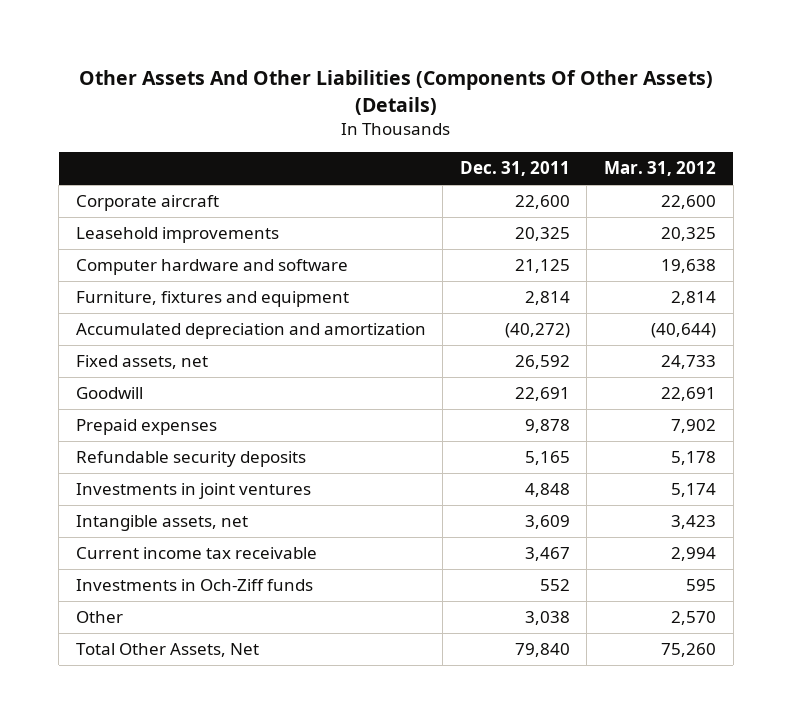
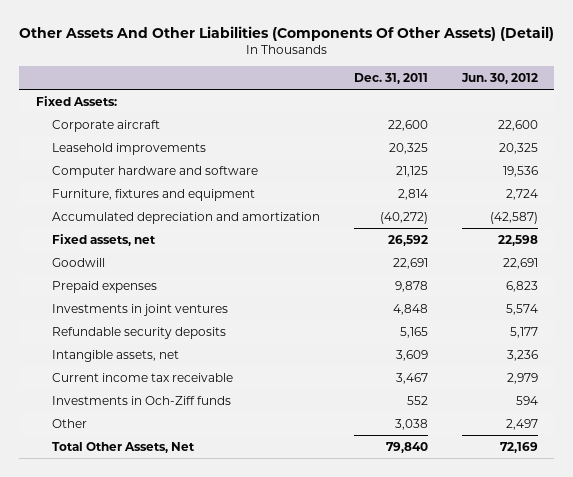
- Other Assets And Other Liabilities (Components Of Other Assets) (Details)
+ Other Assets And Other Liabilities (Components Of Other Assets) (Detail)
- | Dec. 31, 2011 | Mar. 31, 2012
+ | Dec. 31, 2011 | Jun. 30, 2012
+ Fixed Assets:
moved down: Refundable security deposits | 5,165 | 5,177

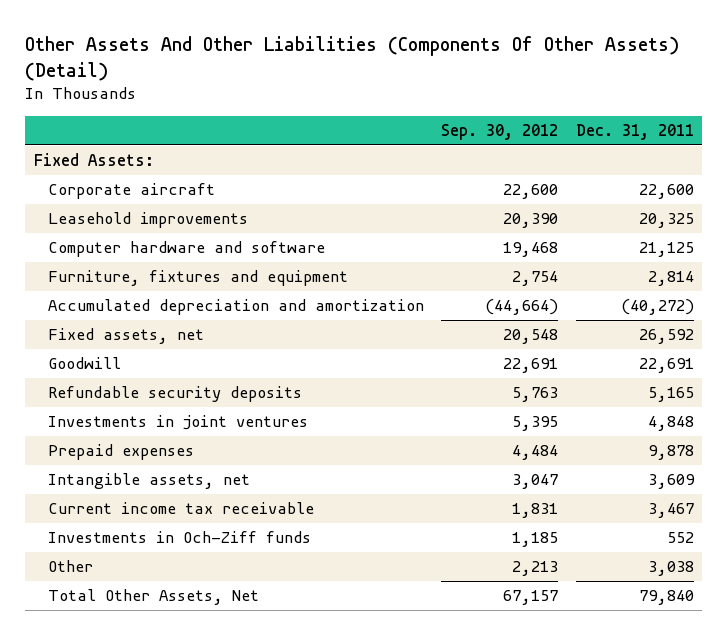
- | Dec. 31, 2011 | Jun. 30, 2012
+ | Sep. 30, 2012 | Dec. 31, 2011
moved down: Investments in joint ventures | 5,395 | 4,848
moved down: Prepaid expenses | 4,484 | 9,878

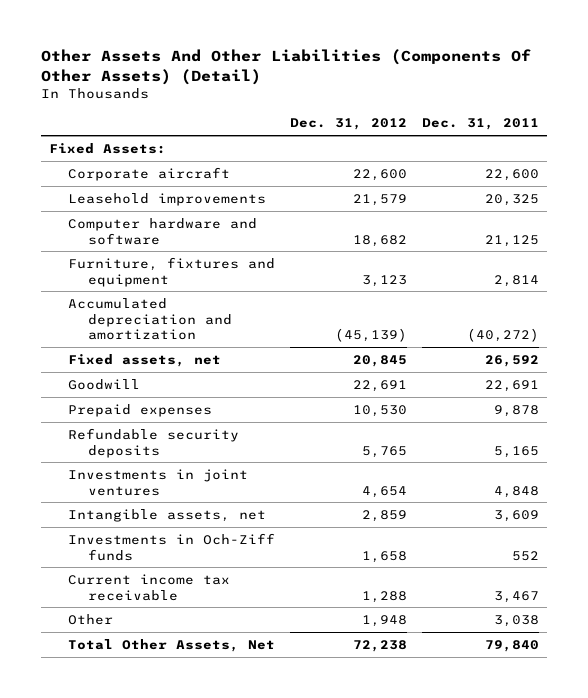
- | Sep. 30, 2012 | Dec. 31, 2011
+ | Dec. 31, 2012 | Dec. 31, 2011
moved up: Prepaid expenses | 10,530 | 9,878
moved down: Current income tax receivable | 1,288 | 3,467

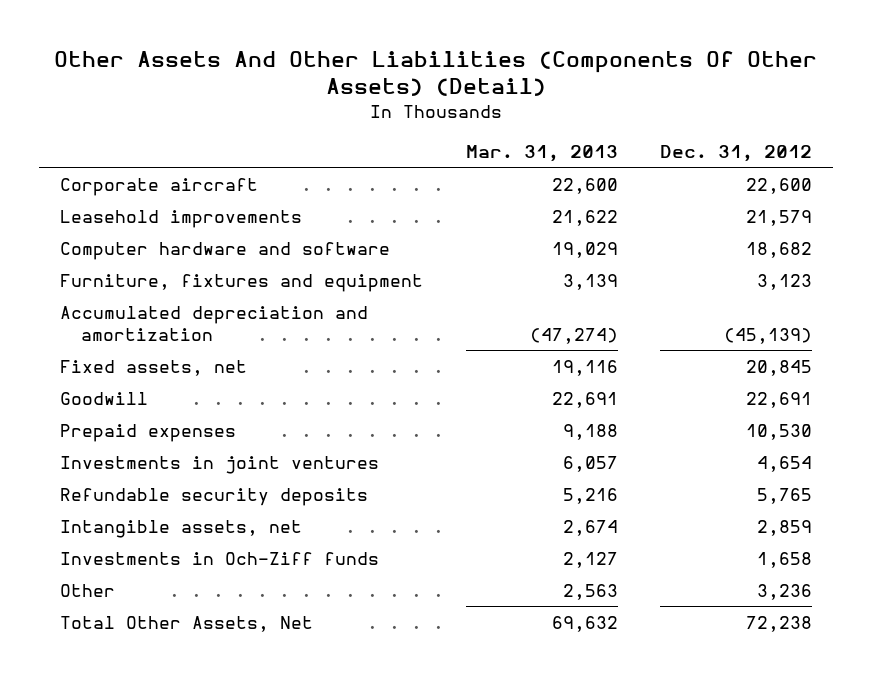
- | Dec. 31, 2012 | Dec. 31, 2011
+ | Mar. 31, 2013 | Dec. 31, 2012
- Fixed Assets:
moved down: Refundable security deposits | 5,216 | 5,765
- Current income tax receivable | 1,288 | 3,467
- Other | 1,948 | 3,038
+ Other | 2,563 | 3,236

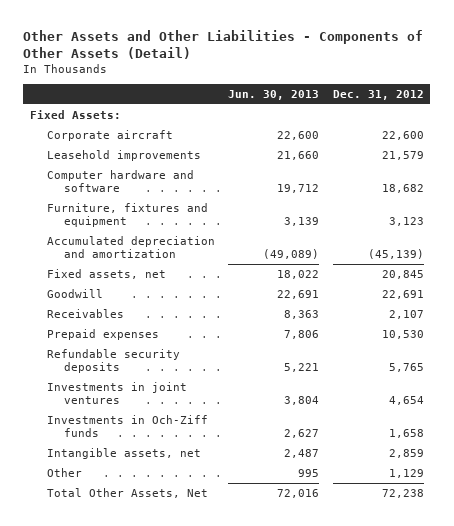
- Other Assets And Other Liabilities (Components Of Other Assets) (Detail)
+ Other Assets and Other Liabilities - Components of Other Assets (Detail)
- | Mar. 31, 2013 | Dec. 31, 2012
+ | Jun. 30, 2013 | Dec. 31, 2012
+ Fixed Assets:
+ Receivables | 8,363 | 2,107
moved down: Investments in joint ventures | 3,804 | 4,654
- Other | 2,563 | 3,236
moved down: Intangible assets, net | 2,487 | 2,859
+ Other | 995 | 1,129

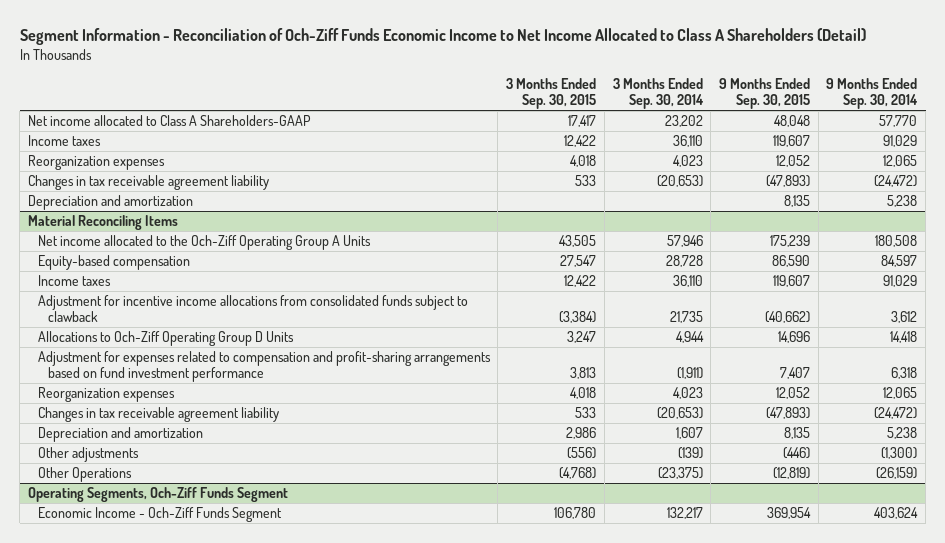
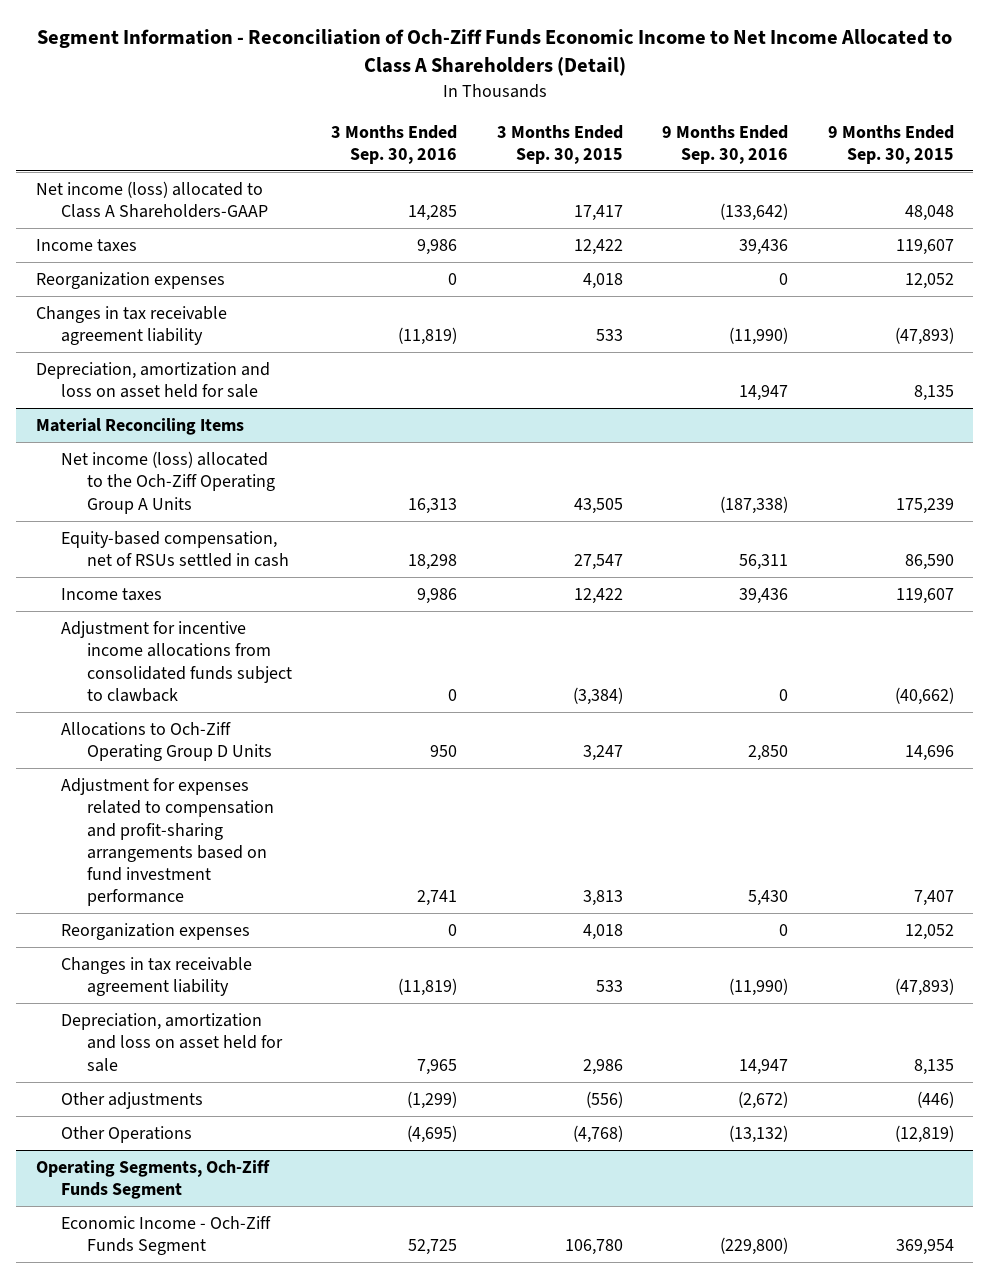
- | 3 Months Ended Sep. 30, 2015 | 3 Months Ended Sep. 30, 2014 | 9 Months Ended Sep. 30, 2015 | 9 Months Ended Sep. 30, 2014
+ | 3 Months Ended Sep. 30, 2016 | 3 Months Ended Sep. 30, 2015 | 9 Months Ended Sep. 30, 2016 | 9 Months Ended Sep. 30, 2015
- Net income allocated to Class A Shareholders-GAAP | 17,417 | 23,202 | 48,048 | 57,770
+ Net income (loss) allocated to Class A Shareholders-GAAP | 14,285 | 17,417 | (133,642) | 48,048
- Depreciation and amortization | | | 8,135 | 5,238
+ Depreciation, amortization and loss on asset held for sale | | | 14,947 | 8,135
@ Material Reconciling Items
- Net income allocated to the Och-Ziff Operating Group A Units | 43,505 | 57,946 | 175,239 | 180,508
- Equity-based compensation | 27,547 | 28,728 | 86,590 | 84,597
+ Net income (loss) allocated to the Och-Ziff Operating Group A Units | 16,313 | 43,505 | (187,338) | 175,239
+ Equity-based compensation, net of RSUs settled in cash | 18,298 | 27,547 | 56,311 | 86,590
- Depreciation and amortization | 2,986 | 1,607 | 8,135 | 5,238
+ Depreciation, amortization and loss on asset held for sale | 7,965 | 2,986 | 14,947 | 8,135

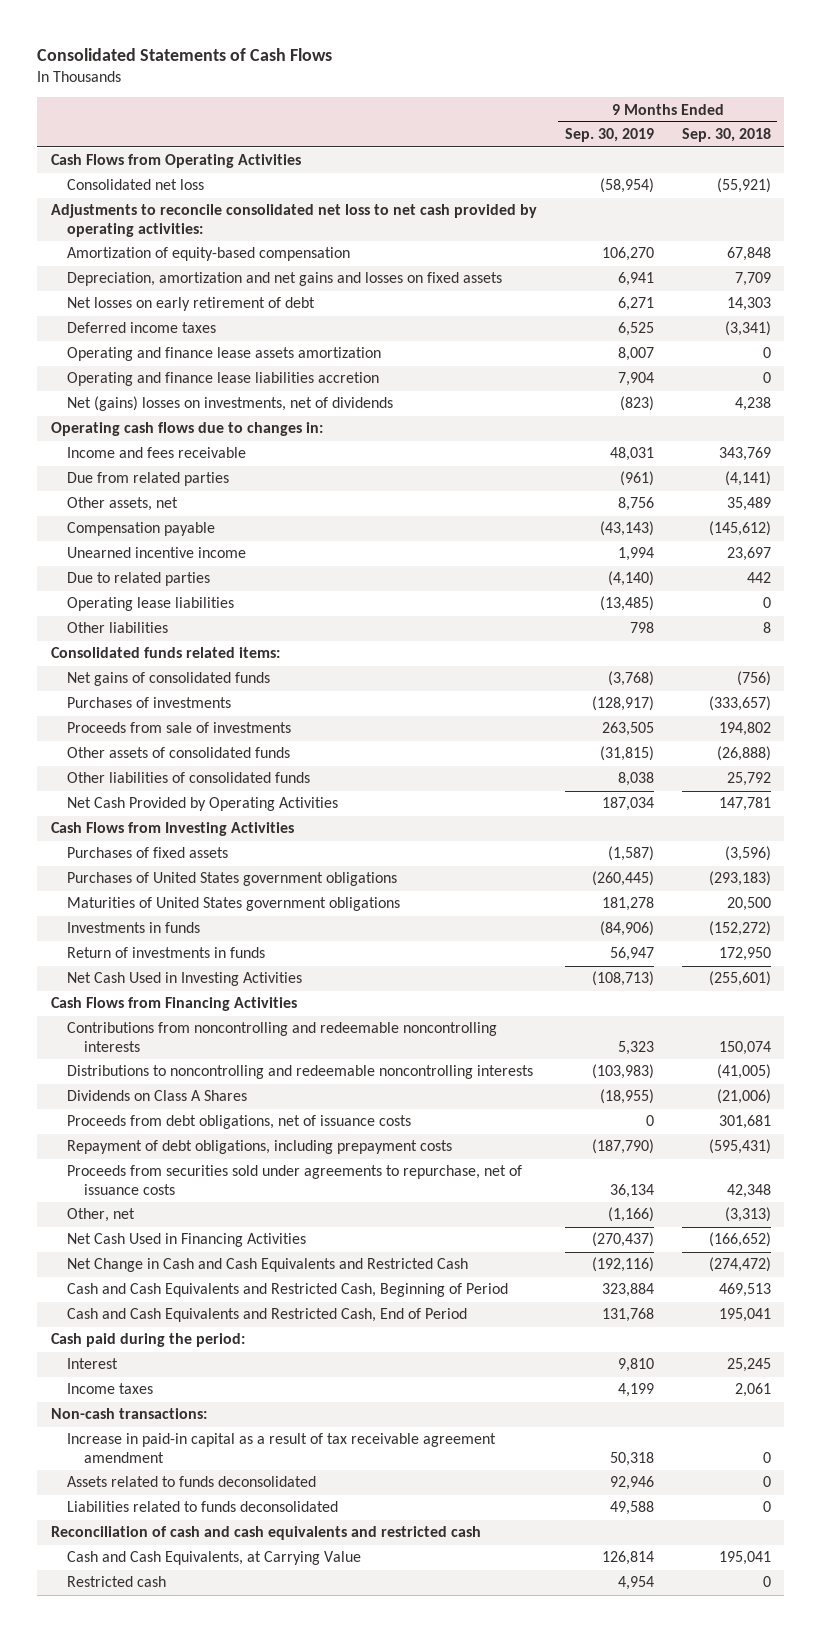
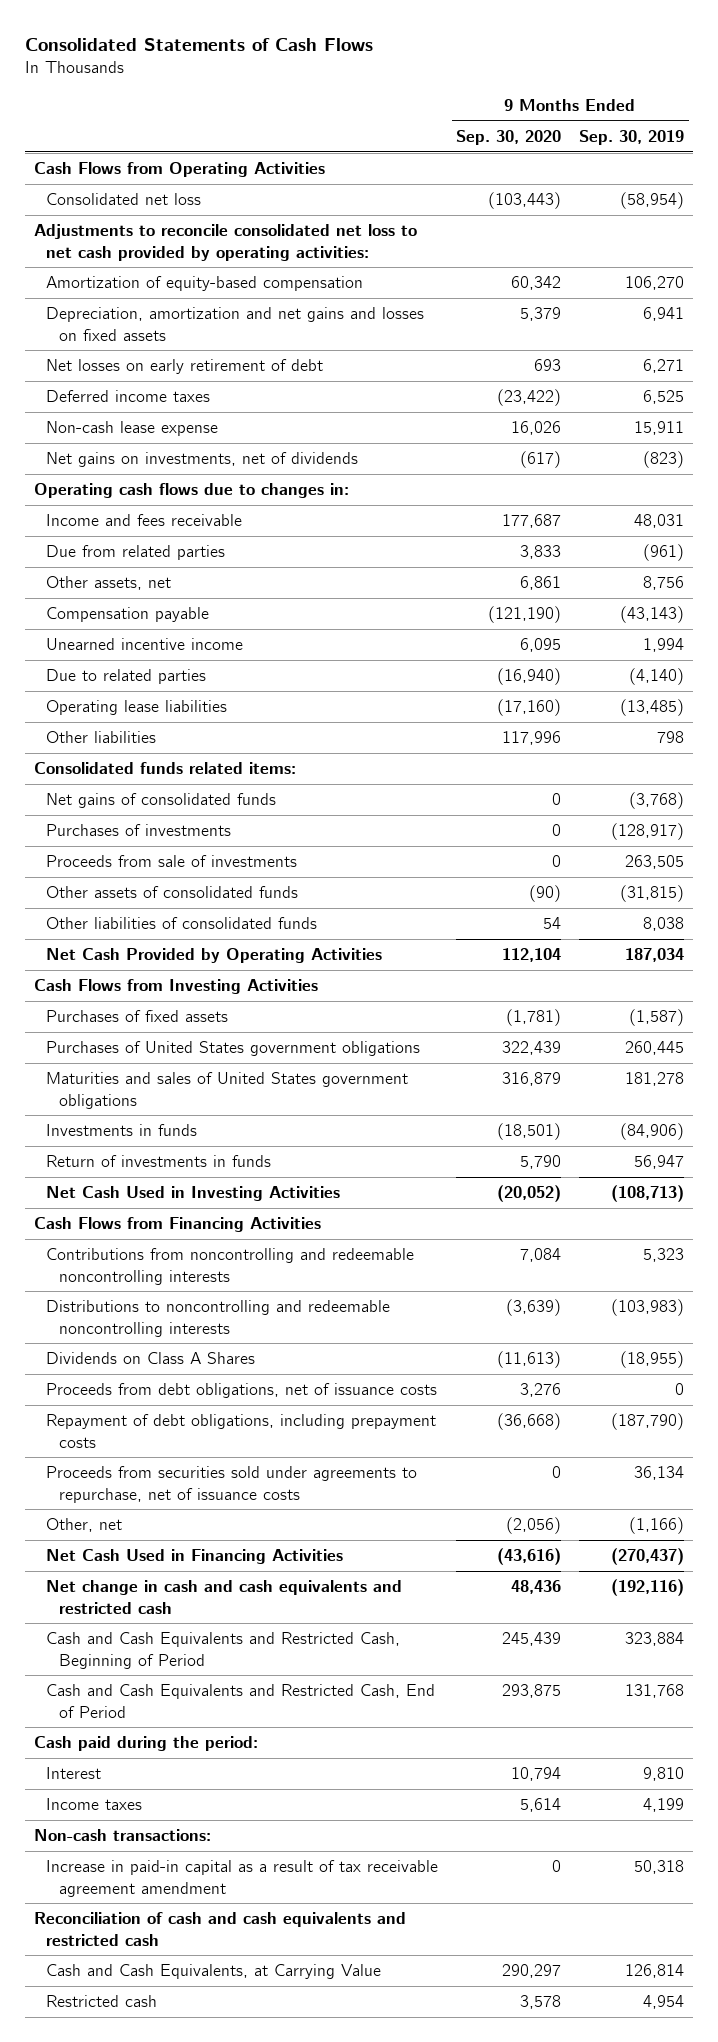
- | 9 Months Ended Sep. 30, 2019 | 9 Months Ended Sep. 30, 2018
+ | 9 Months Ended Sep. 30, 2020 | 9 Months Ended Sep. 30, 2019
- Operating and finance lease assets amortization | 8,007 | 0
- Operating and finance lease liabilities accretion | 7,904 | 0
- Net (gains) losses on investments, net of dividends | (823) | 4,238
+ Non-cash lease expense | 16,026 | 15,911
+ Net gains on investments, net of dividends | (617) | (823)
- Purchases of United States government obligations | (260,445) | (293,183)
- Maturities of United States government obligations | 181,278 | 20,500
+ Purchases of United States government obligations | 322,439 | 260,445
+ Maturities and sales of United States government obligations | 316,879 | 181,278
- Net Change in Cash and Cash Equivalents and Restricted Cash | (192,116) | (274,472)
+ Net change in cash and cash equivalents and restricted cash | 48,436 | (192,116)
- Assets related to funds deconsolidated | 92,946 | 0
- Liabilities related to funds deconsolidated | 49,588 | 0

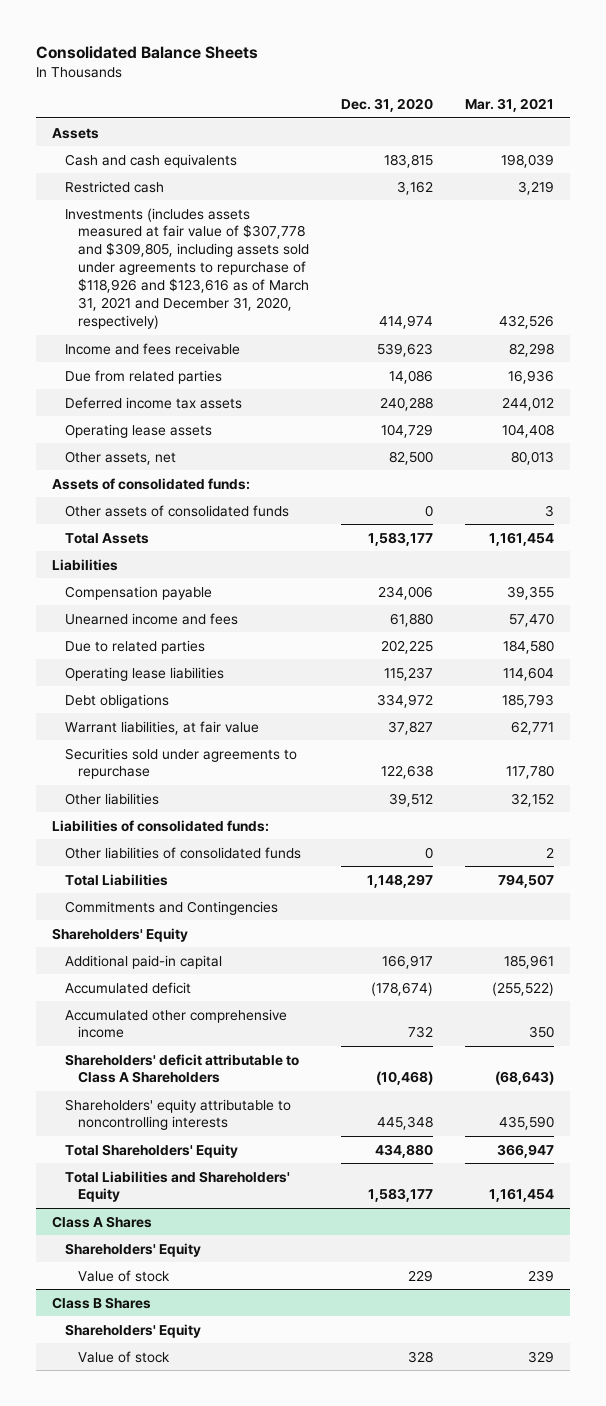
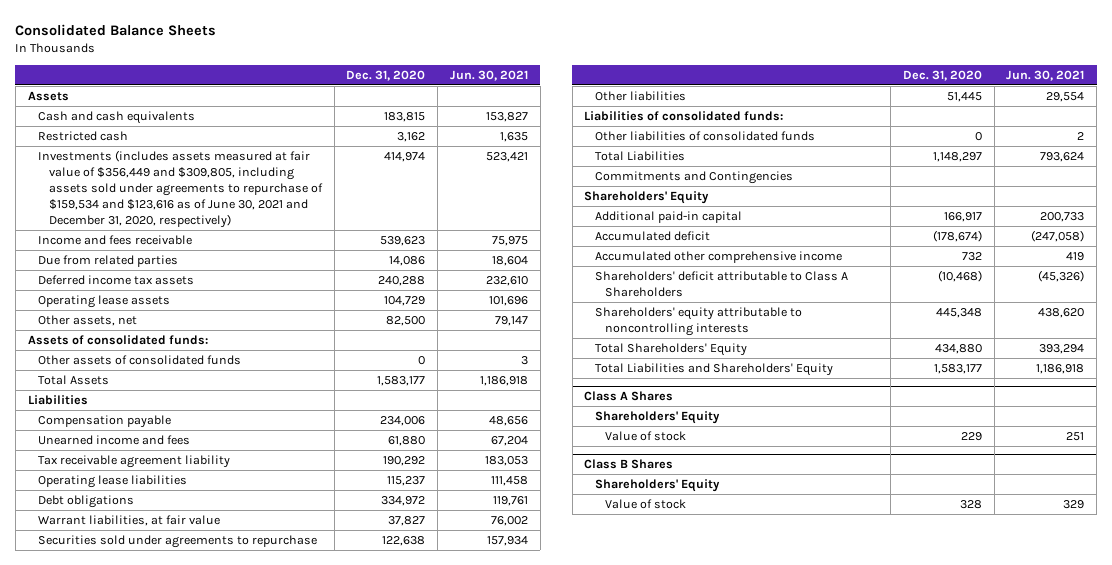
- | Dec. 31, 2020 | Mar. 31, 2021
+ | Dec. 31, 2020 | Jun. 30, 2021
- Investments (includes assets measured at fair value of $307,778 and $309,805, including assets sold under agreements to repurchase of $118,926 and $123,616 as of March 31, 2021 and December 31, 2020, respectively) | 414,974 | 432,526
+ Investments (includes assets measured at fair value of $356,449 and $309,805, including assets sold under agreements to repurchase of $159,534 and $123,616 as of June 30, 2021 and December 31, 2020, respectively) | 414,974 | 523,421
- Due to related parties | 202,225 | 184,580
+ Tax receivable agreement liability | 190,292 | 183,053
- Other liabilities | 39,512 | 32,152
+ Other liabilities | 51,445 | 29,554

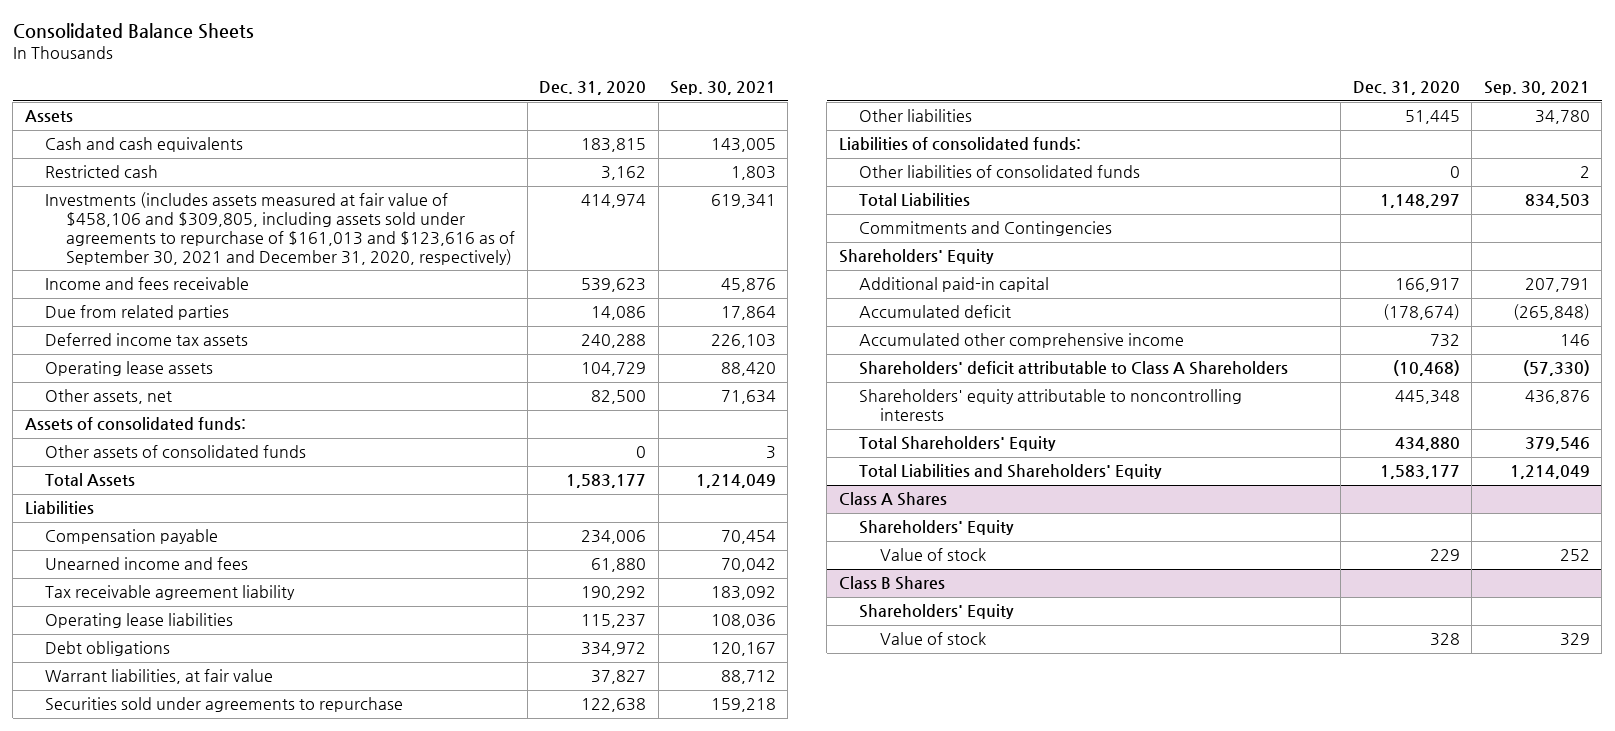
- | Dec. 31, 2020 | Jun. 30, 2021
+ | Dec. 31, 2020 | Sep. 30, 2021
- Investments (includes assets measured at fair value of $356,449 and $309,805, including assets sold under agreements to repurchase of $159,534 and $123,616 as of June 30, 2021 and December 31, 2020, respectively) | 414,974 | 523,421
+ Investments (includes assets measured at fair value of $458,106 and $309,805, including assets sold under agreements to repurchase of $161,013 and $123,616 as of September 30, 2021 and December 31, 2020, respectively) | 414,974 | 619,341

